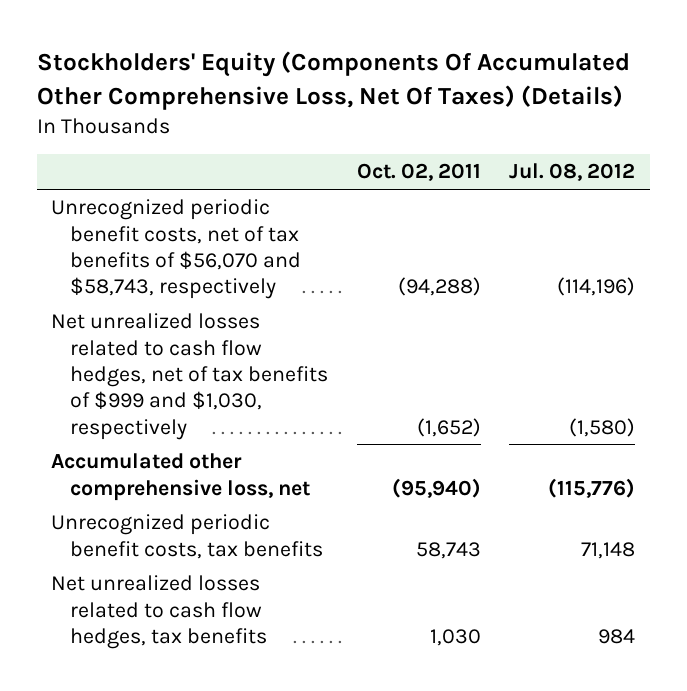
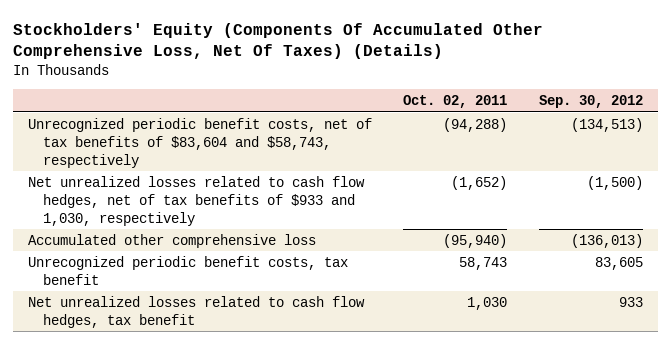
- | Oct. 02, 2011 | Jul. 08, 2012
+ | Oct. 02, 2011 | Sep. 30, 2012
- Unrecognized periodic benefit costs, net of tax benefits of $56,070 and $58,743, respectively | (94,288) | (114,196)
- Net unrealized losses related to cash flow hedges, net of tax benefits of $999 and $1,030, respectively | (1,652) | (1,580)
- Accumulated other comprehensive loss, net | (95,940) | (115,776)
- Unrecognized periodic benefit costs, tax benefits | 58,743 | 71,148
- Net unrealized losses related to cash flow hedges, tax benefits | 1,030 | 984
+ Unrecognized periodic benefit costs, net of tax benefits of $83,604 and $58,743, respectively | (94,288) | (134,513)
+ Net unrealized losses related to cash flow hedges, net of tax benefits of $933 and 1,030, respectively | (1,652) | (1,500)
+ Accumulated other comprehensive loss | (95,940) | (136,013)
+ Unrecognized periodic benefit costs, tax benefit | 58,743 | 83,605
+ Net unrealized losses related to cash flow hedges, tax benefit | 1,030 | 933

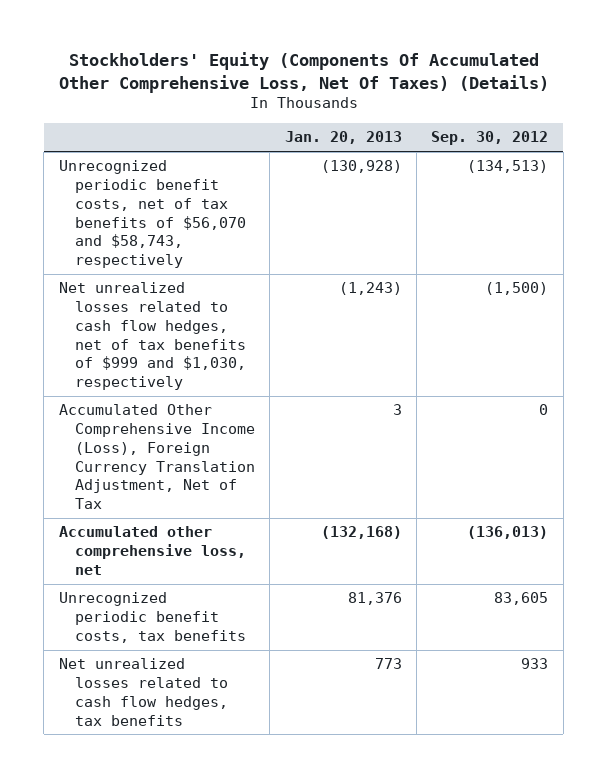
- | Oct. 02, 2011 | Sep. 30, 2012
+ | Jan. 20, 2013 | Sep. 30, 2012
- Unrecognized periodic benefit costs, net of tax benefits of $83,604 and $58,743, respectively | (94,288) | (134,513)
- Net unrealized losses related to cash flow hedges, net of tax benefits of $933 and 1,030, respectively | (1,652) | (1,500)
- Accumulated other comprehensive loss | (95,940) | (136,013)
- Unrecognized periodic benefit costs, tax benefit | 58,743 | 83,605
- Net unrealized losses related to cash flow hedges, tax benefit | 1,030 | 933
+ Unrecognized periodic benefit costs, net of tax benefits of $56,070 and $58,743, respectively | (130,928) | (134,513)
+ Net unrealized losses related to cash flow hedges, net of tax benefits of $999 and $1,030, respectively | (1,243) | (1,500)
+ Accumulated Other Comprehensive Income (Loss), Foreign Currency Translation Adjustment, Net of Tax | 3 | 0
+ Accumulated other comprehensive loss, net | (132,168) | (136,013)
+ Unrecognized periodic benefit costs, tax benefits | 81,376 | 83,605
+ Net unrealized losses related to cash flow hedges, tax benefits | 773 | 933

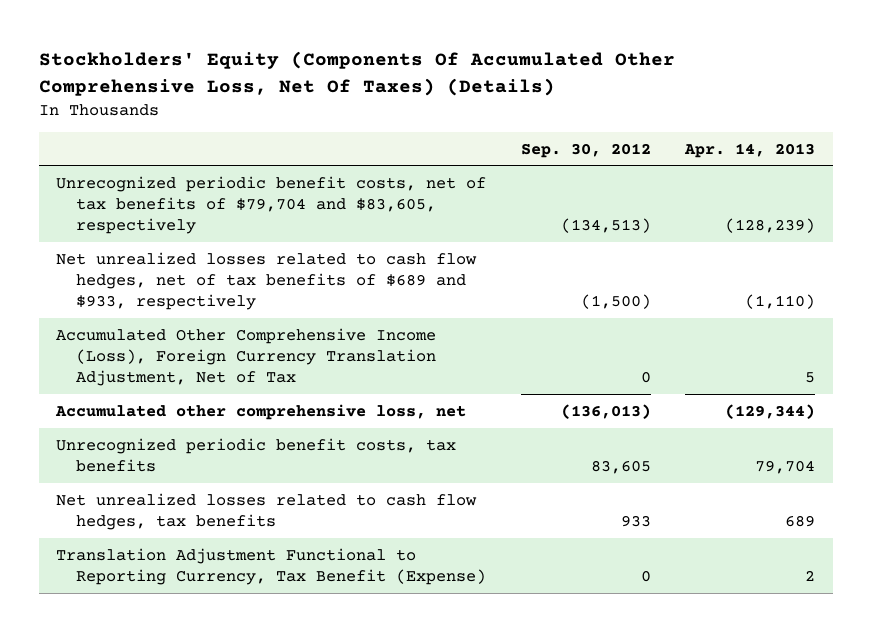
- | Jan. 20, 2013 | Sep. 30, 2012
+ | Sep. 30, 2012 | Apr. 14, 2013
- Unrecognized periodic benefit costs, net of tax benefits of $56,070 and $58,743, respectively | (130,928) | (134,513)
- Net unrealized losses related to cash flow hedges, net of tax benefits of $999 and $1,030, respectively | (1,243) | (1,500)
+ Unrecognized periodic benefit costs, net of tax benefits of $79,704 and $83,605, respectively | (134,513) | (128,239)
+ Net unrealized losses related to cash flow hedges, net of tax benefits of $689 and $933, respectively | (1,500) | (1,110)
+ Translation Adjustment Functional to Reporting Currency, Tax Benefit (Expense) | 0 | 2

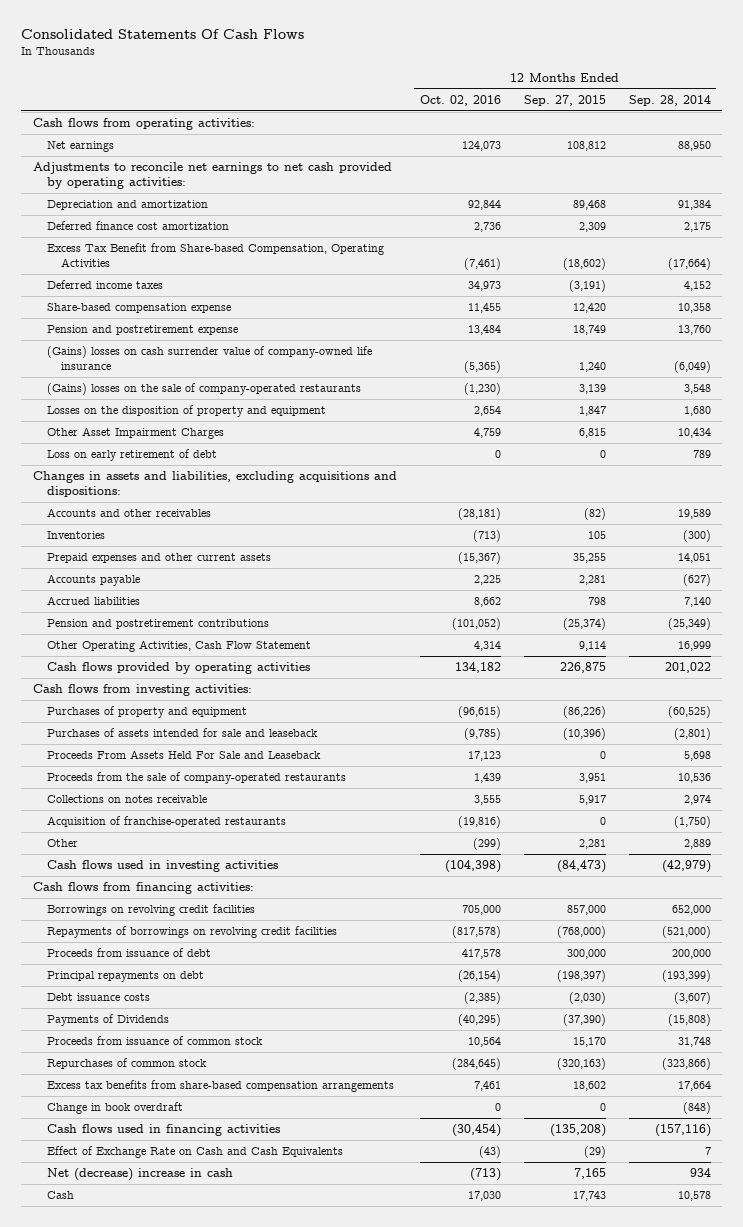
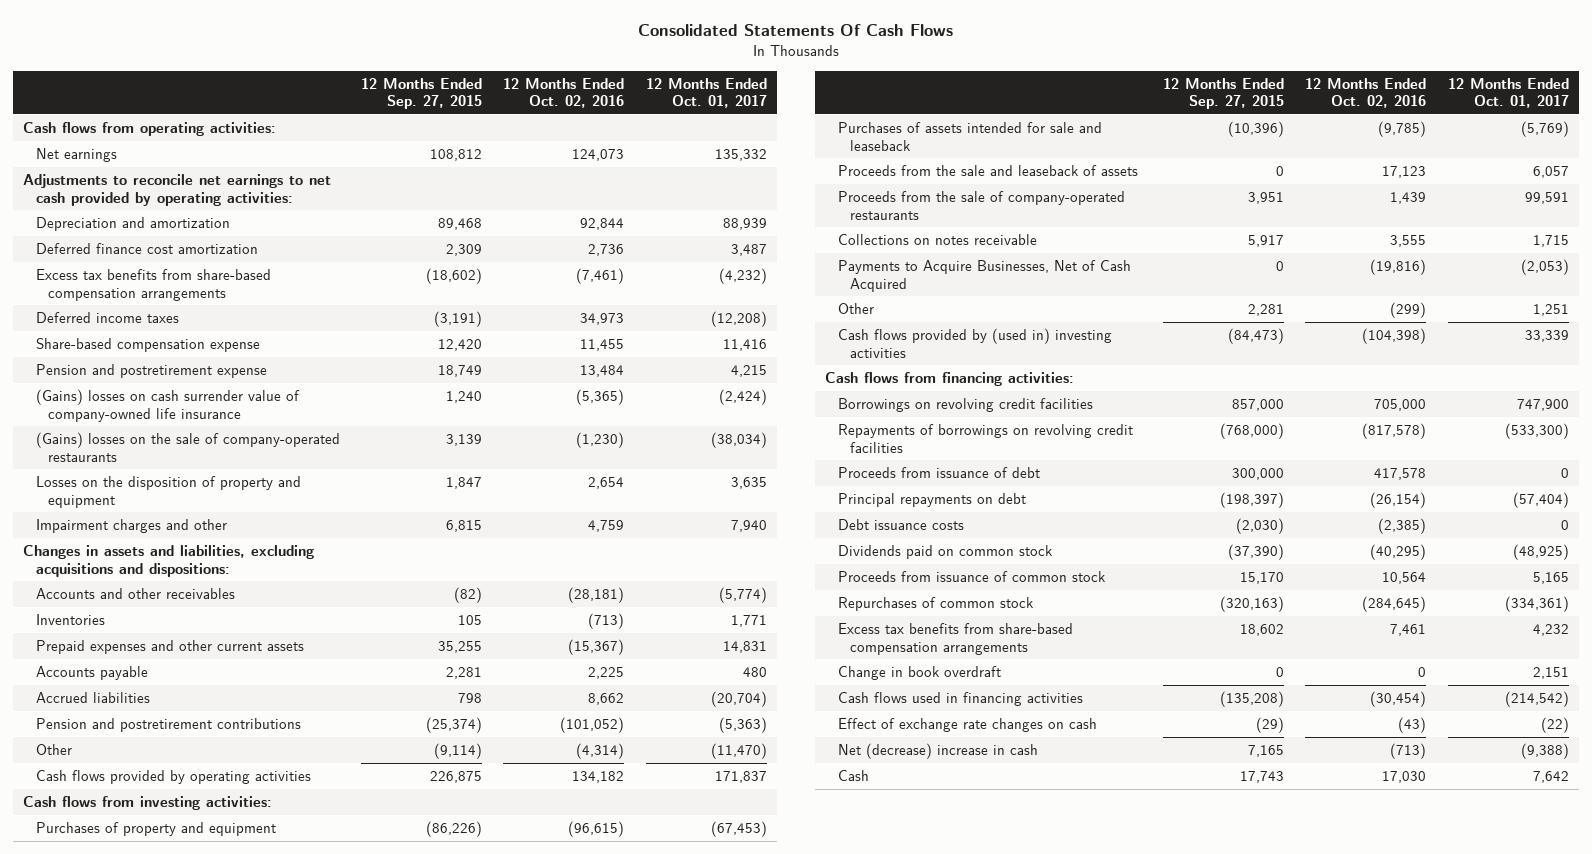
- | 12 Months Ended Oct. 02, 2016 | 12 Months Ended Sep. 27, 2015 | 12 Months Ended Sep. 28, 2014
+ | 12 Months Ended Sep. 27, 2015 | 12 Months Ended Oct. 02, 2016 | 12 Months Ended Oct. 01, 2017
- Excess Tax Benefit from Share-based Compensation, Operating Activities | (7,461) | (18,602) | (17,664)
+ Excess tax benefits from share-based compensation arrangements | (18,602) | (7,461) | (4,232)
- Other Asset Impairment Charges | 4,759 | 6,815 | 10,434
- Loss on early retirement of debt | 0 | 0 | 789
+ Impairment charges and other | 6,815 | 4,759 | 7,940
- Other Operating Activities, Cash Flow Statement | 4,314 | 9,114 | 16,999
+ Other | (9,114) | (4,314) | (11,470)
- Proceeds From Assets Held For Sale and Leaseback | 17,123 | 0 | 5,698
+ Proceeds from the sale and leaseback of assets | 0 | 17,123 | 6,057
- Acquisition of franchise-operated restaurants | (19,816) | 0 | (1,750)
+ Payments to Acquire Businesses, Net of Cash Acquired | 0 | (19,816) | (2,053)
- Cash flows used in investing activities | (104,398) | (84,473) | (42,979)
+ Cash flows provided by (used in) investing activities | (84,473) | (104,398) | 33,339
- Payments of Dividends | (40,295) | (37,390) | (15,808)
+ Dividends paid on common stock | (37,390) | (40,295) | (48,925)
- Effect of Exchange Rate on Cash and Cash Equivalents | (43) | (29) | 7
+ Effect of exchange rate changes on cash | (29) | (43) | (22)

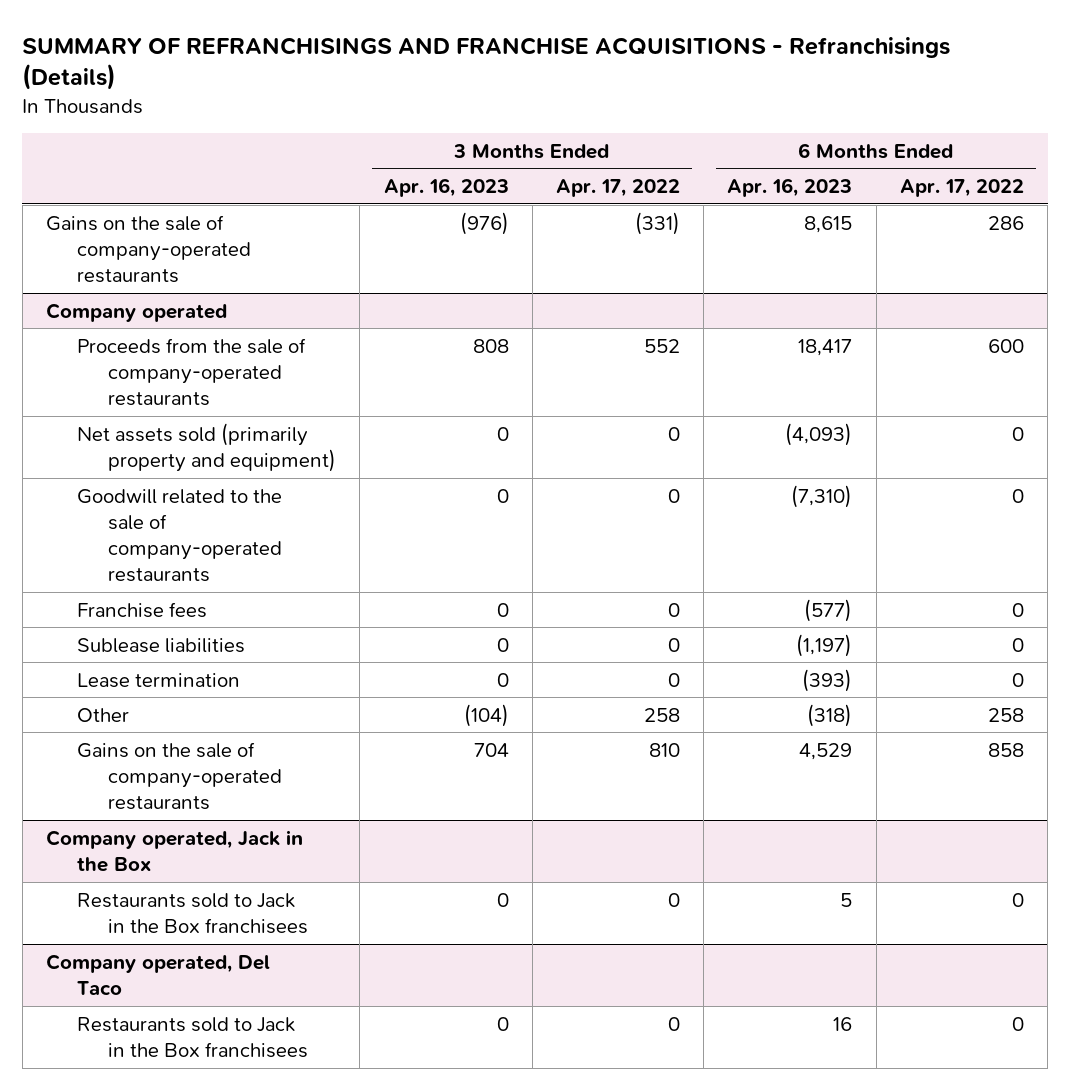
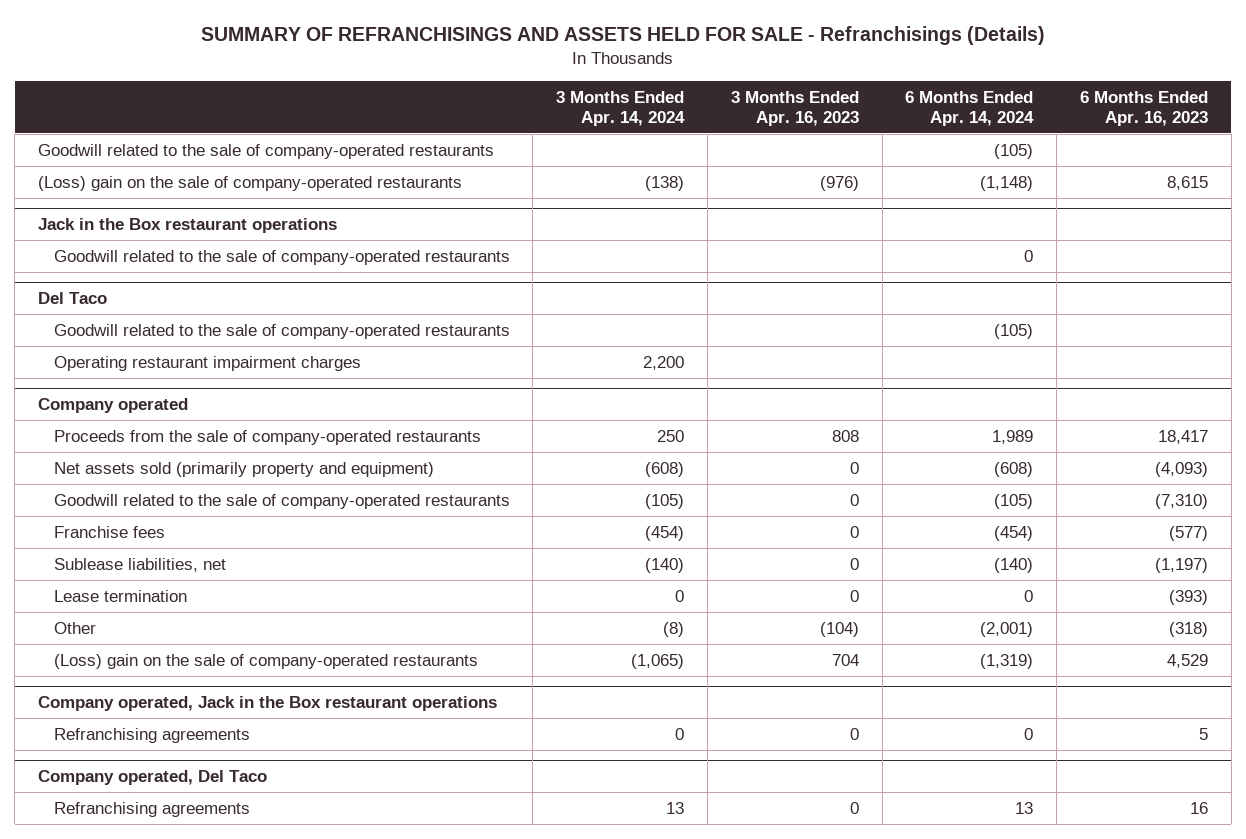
- SUMMARY OF REFRANCHISINGS AND FRANCHISE ACQUISITIONS - Refranchisings (Details)
+ SUMMARY OF REFRANCHISINGS AND ASSETS HELD FOR SALE - Refranchisings (Details)
- | 3 Months Ended Apr. 16, 2023 | 3 Months Ended Apr. 17, 2022 | 6 Months Ended Apr. 16, 2023 | 6 Months Ended Apr. 17, 2022
+ | 3 Months Ended Apr. 14, 2024 | 3 Months Ended Apr. 16, 2023 | 6 Months Ended Apr. 14, 2024 | 6 Months Ended Apr. 16, 2023
- Gains on the sale of company-operated restaurants | (976) | (331) | 8,615 | 286
+ Goodwill related to the sale of company-operated restaurants | | | (105) |
+ (Loss) gain on the sale of company-operated restaurants | (138) | (976) | (1,148) | 8,615
+ Jack in the Box restaurant operations
+ Goodwill related to the sale of company-operated restaurants | | | 0 |
+ Del Taco
+ Goodwill related to the sale of company-operated restaurants | | | (105) |
+ Operating restaurant impairment charges | 2,200 | | |
@ Company operated
- Sublease liabilities | 0 | 0 | (1,197) | 0
+ Sublease liabilities, net | (140) | 0 | (140) | (1,197)
- Gains on the sale of company-operated restaurants | 704 | 810 | 4,529 | 858
- Company operated, Jack in the Box
- Restaurants sold to Jack in the Box franchisees | 0 | 0 | 5 | 0
@ Company operated
+ (Loss) gain on the sale of company-operated restaurants | (1,065) | 704 | (1,319) | 4,529
+ Company operated, Jack in the Box restaurant operations
+ Refranchising agreements | 0 | 0 | 0 | 5
@ Company operated, Del Taco
- Restaurants sold to Jack in the Box franchisees | 0 | 0 | 16 | 0
+ Refranchising agreements | 13 | 0 | 13 | 16

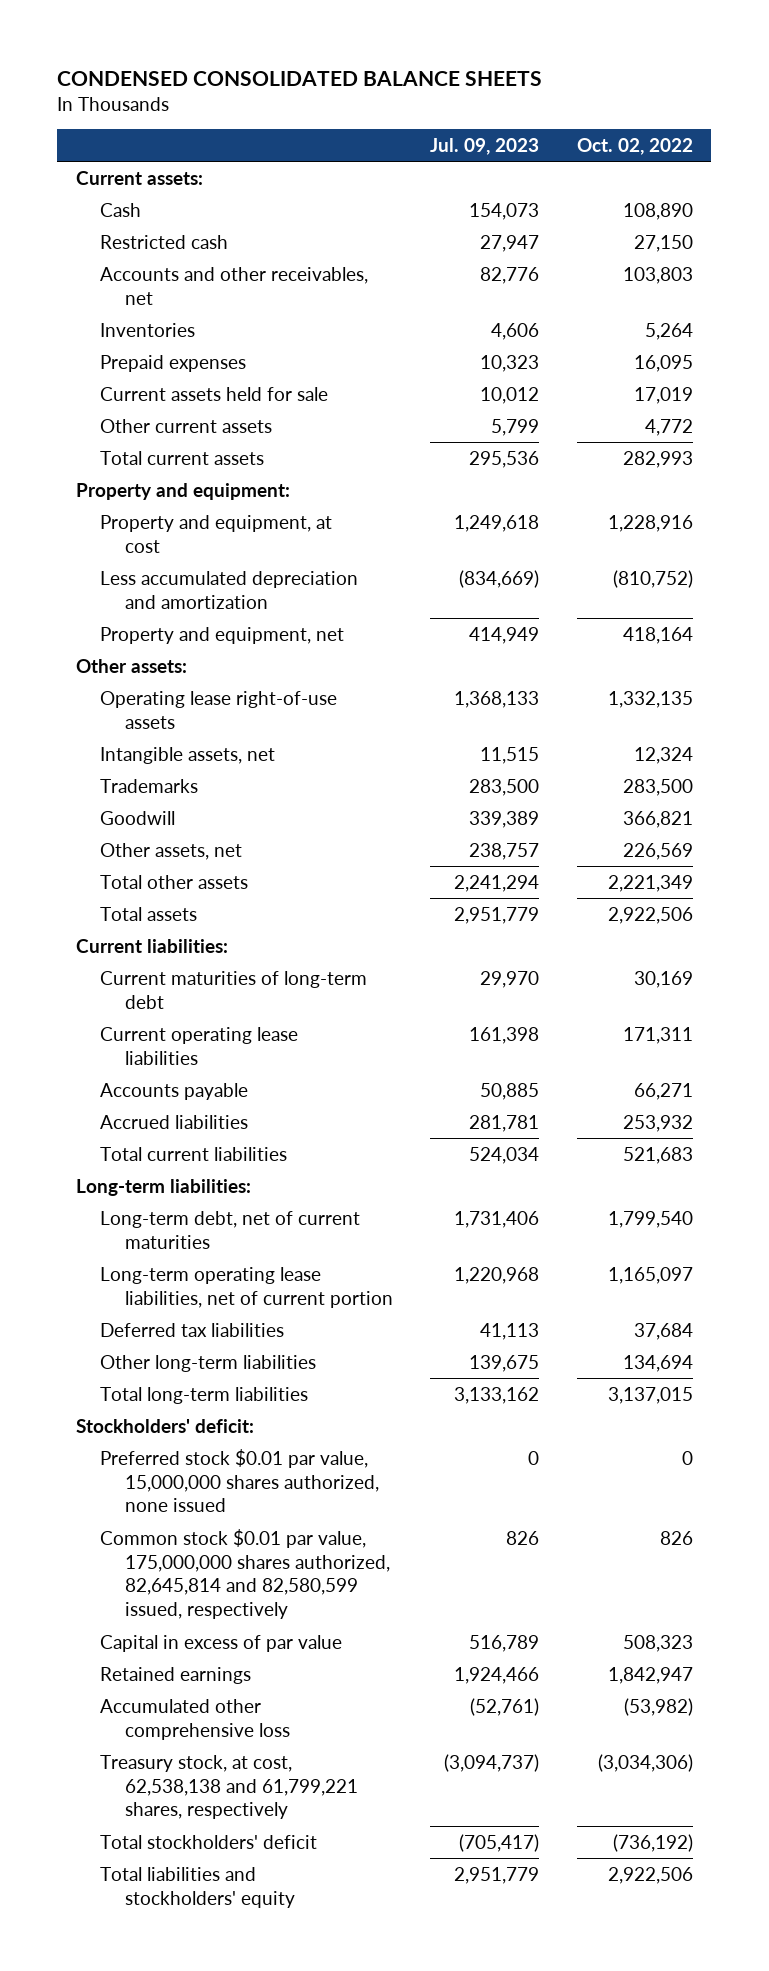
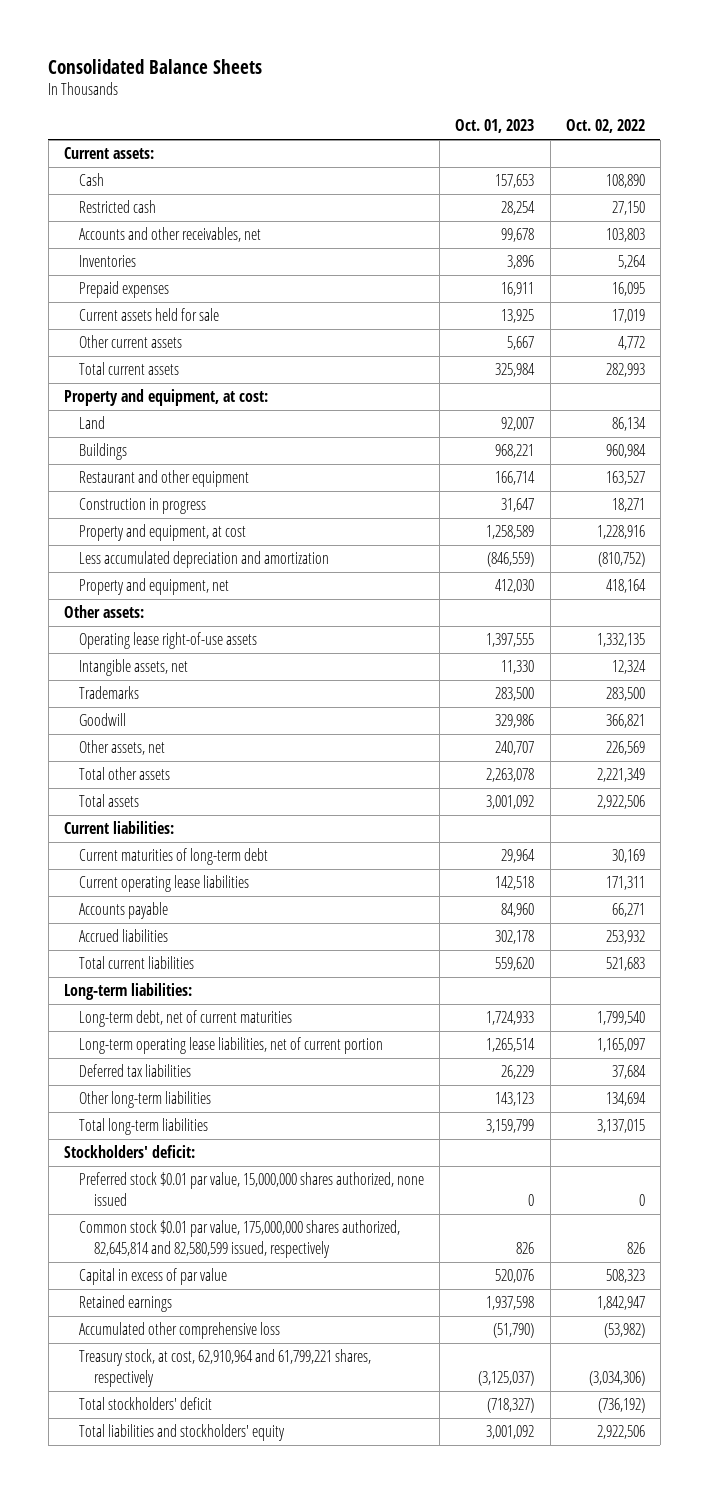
- CONDENSED CONSOLIDATED BALANCE SHEETS
+ Consolidated Balance Sheets
- | Jul. 09, 2023 | Oct. 02, 2022
+ | Oct. 01, 2023 | Oct. 02, 2022
- Property and equipment:
+ Property and equipment, at cost:
+ Land | 92,007 | 86,134
+ Buildings | 968,221 | 960,984
+ Restaurant and other equipment | 166,714 | 163,527
+ Construction in progress | 31,647 | 18,271
- Treasury stock, at cost, 62,538,138 and 61,799,221 shares, respectively | (3,094,737) | (3,034,306)
+ Treasury stock, at cost, 62,910,964 and 61,799,221 shares, respectively | (3,125,037) | (3,034,306)

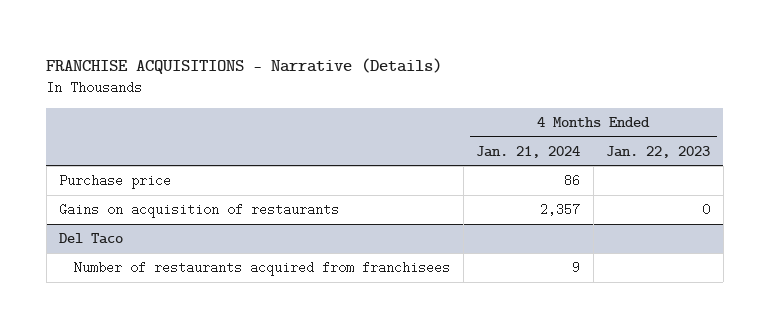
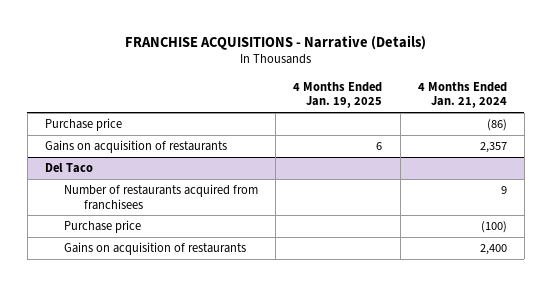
- | 4 Months Ended Jan. 21, 2024 | 4 Months Ended Jan. 22, 2023
+ | 4 Months Ended Jan. 19, 2025 | 4 Months Ended Jan. 21, 2024
- Purchase price | 86 |
+ Purchase price | | (86)
@ Del Taco
+ Purchase price | | (100)
+ Gains on acquisition of restaurants | | 2,400

